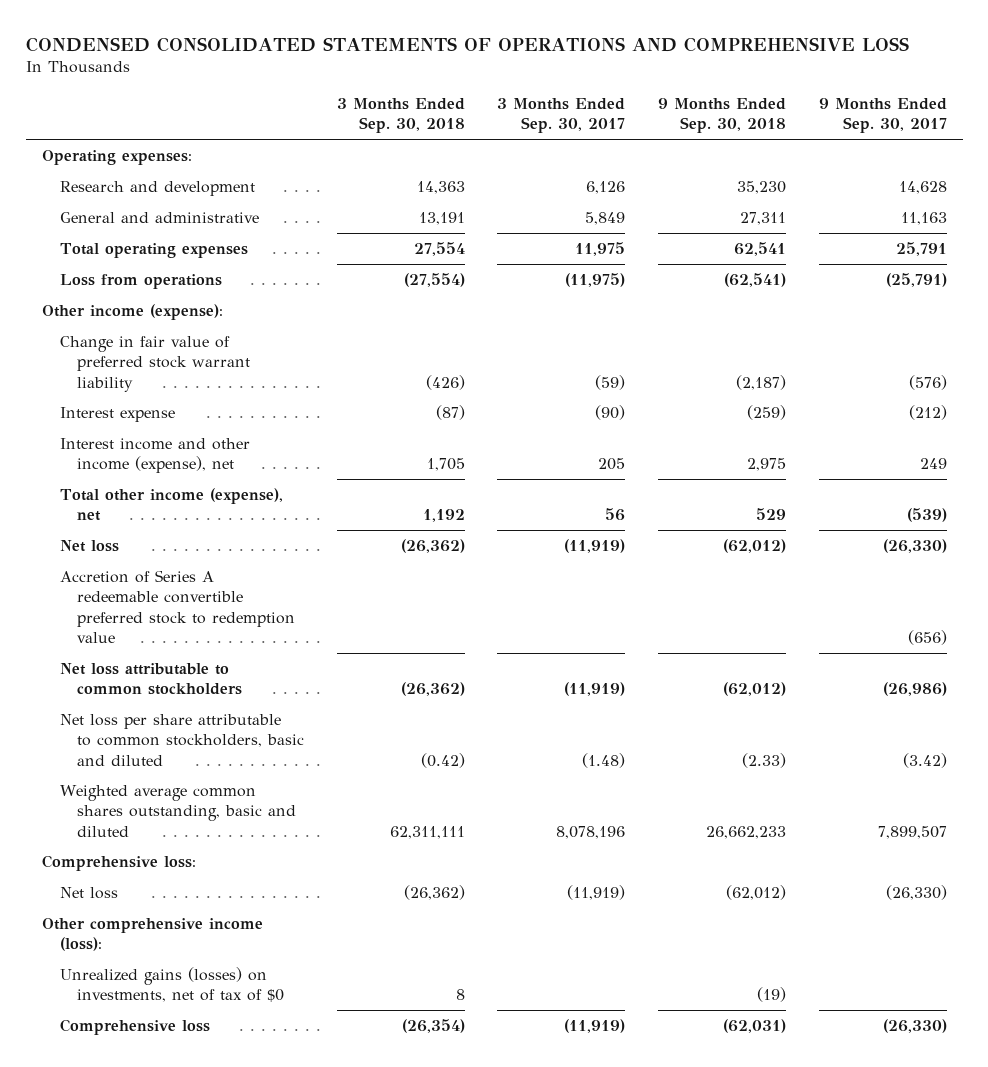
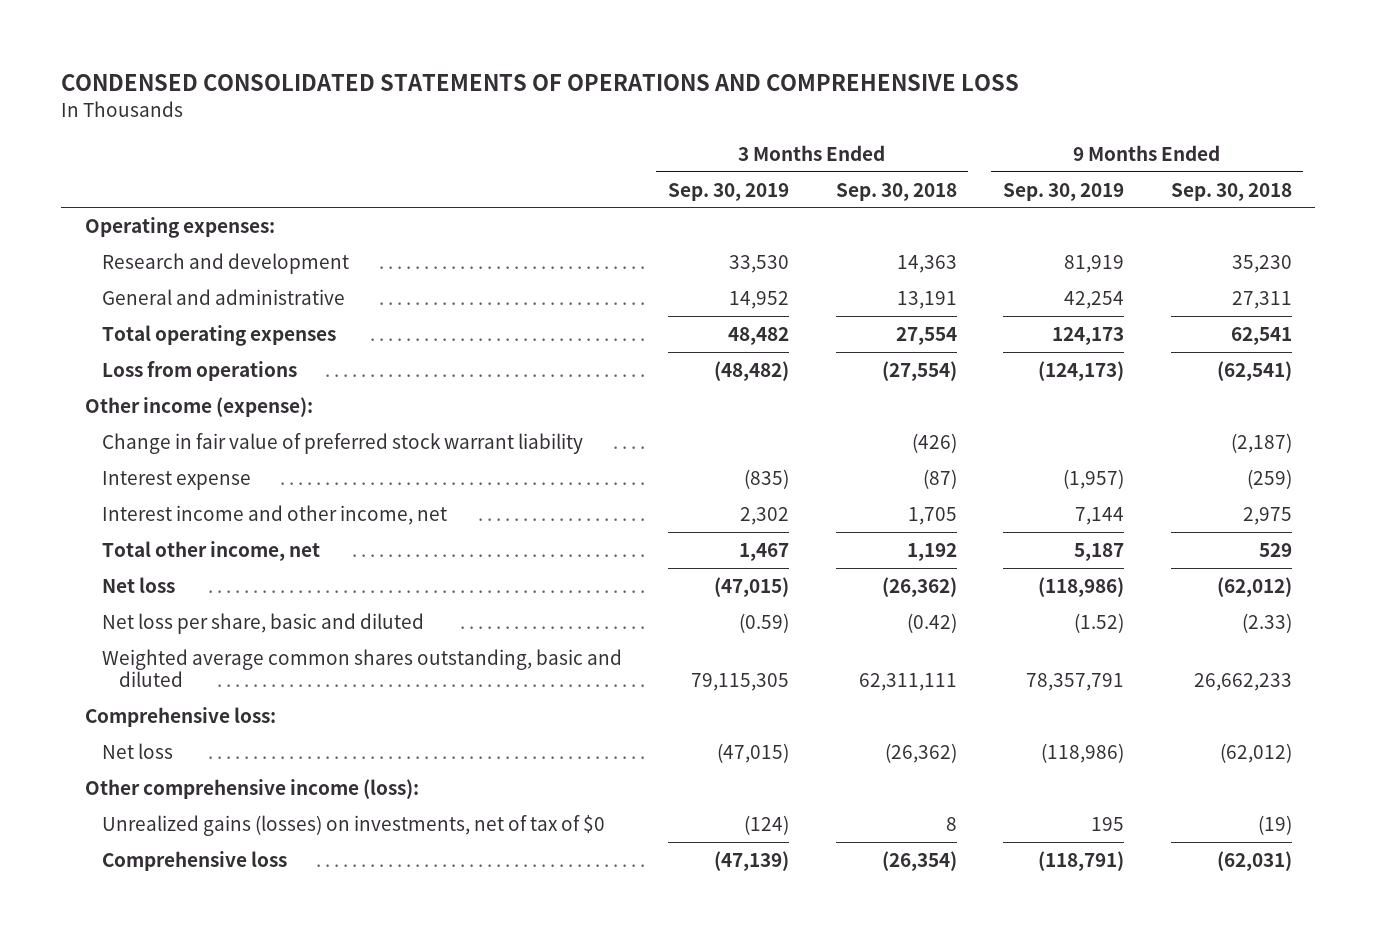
- | 3 Months Ended Sep. 30, 2018 | 3 Months Ended Sep. 30, 2017 | 9 Months Ended Sep. 30, 2018 | 9 Months Ended Sep. 30, 2017
+ | 3 Months Ended Sep. 30, 2019 | 3 Months Ended Sep. 30, 2018 | 9 Months Ended Sep. 30, 2019 | 9 Months Ended Sep. 30, 2018
- Interest income and other income (expense), net | 1,705 | 205 | 2,975 | 249
- Total other income (expense), net | 1,192 | 56 | 529 | (539)
+ Interest income and other income, net | 2,302 | 1,705 | 7,144 | 2,975
+ Total other income, net | 1,467 | 1,192 | 5,187 | 529
- Accretion of Series A redeemable convertible preferred stock to redemption value | | | | (656)
- Net loss attributable to common stockholders | (26,362) | (11,919) | (62,012) | (26,986)
- Net loss per share attributable to common stockholders, basic and diluted | (0.42) | (1.48) | (2.33) | (3.42)
+ Net loss per share, basic and diluted | (0.59) | (0.42) | (1.52) | (2.33)

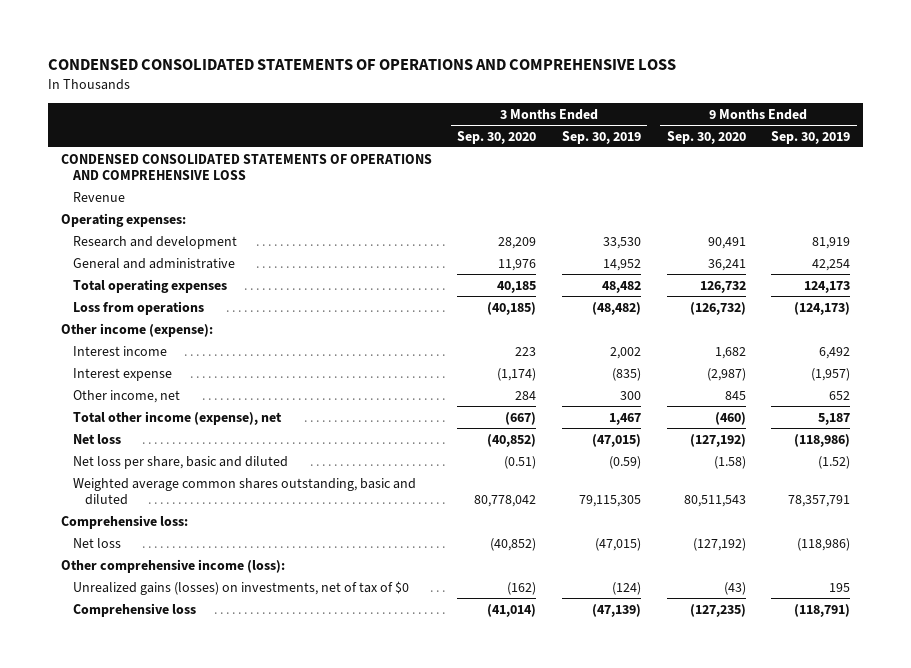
- | 3 Months Ended Sep. 30, 2019 | 3 Months Ended Sep. 30, 2018 | 9 Months Ended Sep. 30, 2019 | 9 Months Ended Sep. 30, 2018
+ | 3 Months Ended Sep. 30, 2020 | 3 Months Ended Sep. 30, 2019 | 9 Months Ended Sep. 30, 2020 | 9 Months Ended Sep. 30, 2019
+ CONDENSED CONSOLIDATED STATEMENTS OF OPERATIONS AND COMPREHENSIVE LOSS
+ Revenue
- Change in fair value of preferred stock warrant liability | | (426) | | (2,187)
+ Interest income | 223 | 2,002 | 1,682 | 6,492
- Interest income and other income, net | 2,302 | 1,705 | 7,144 | 2,975
- Total other income, net | 1,467 | 1,192 | 5,187 | 529
+ Other income, net | 284 | 300 | 845 | 652
+ Total other income (expense), net | (667) | 1,467 | (460) | 5,187

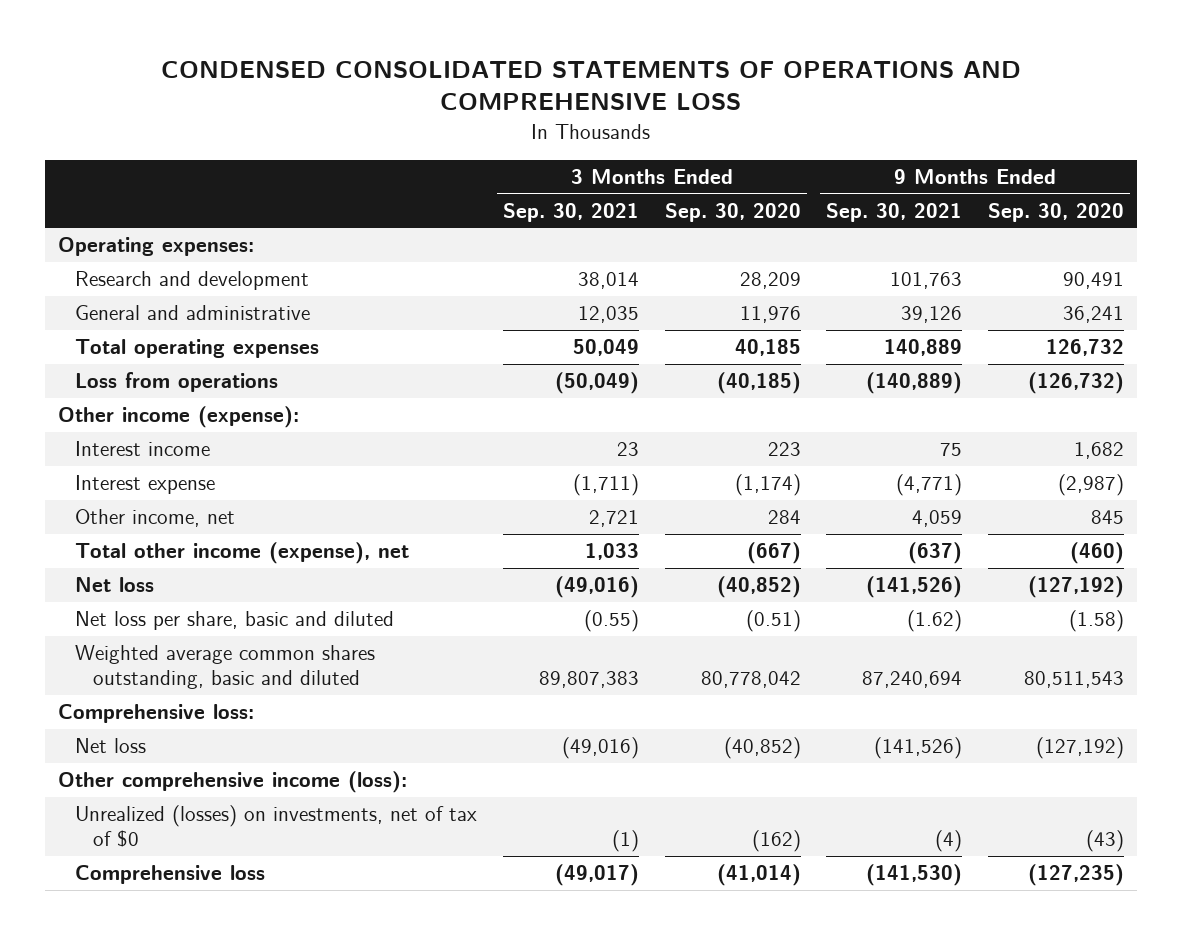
- | 3 Months Ended Sep. 30, 2020 | 3 Months Ended Sep. 30, 2019 | 9 Months Ended Sep. 30, 2020 | 9 Months Ended Sep. 30, 2019
+ | 3 Months Ended Sep. 30, 2021 | 3 Months Ended Sep. 30, 2020 | 9 Months Ended Sep. 30, 2021 | 9 Months Ended Sep. 30, 2020
- CONDENSED CONSOLIDATED STATEMENTS OF OPERATIONS AND COMPREHENSIVE LOSS
- Revenue
- Unrealized gains (losses) on investments, net of tax of $0 | (162) | (124) | (43) | 195
+ Unrealized (losses) on investments, net of tax of $0 | (1) | (162) | (4) | (43)

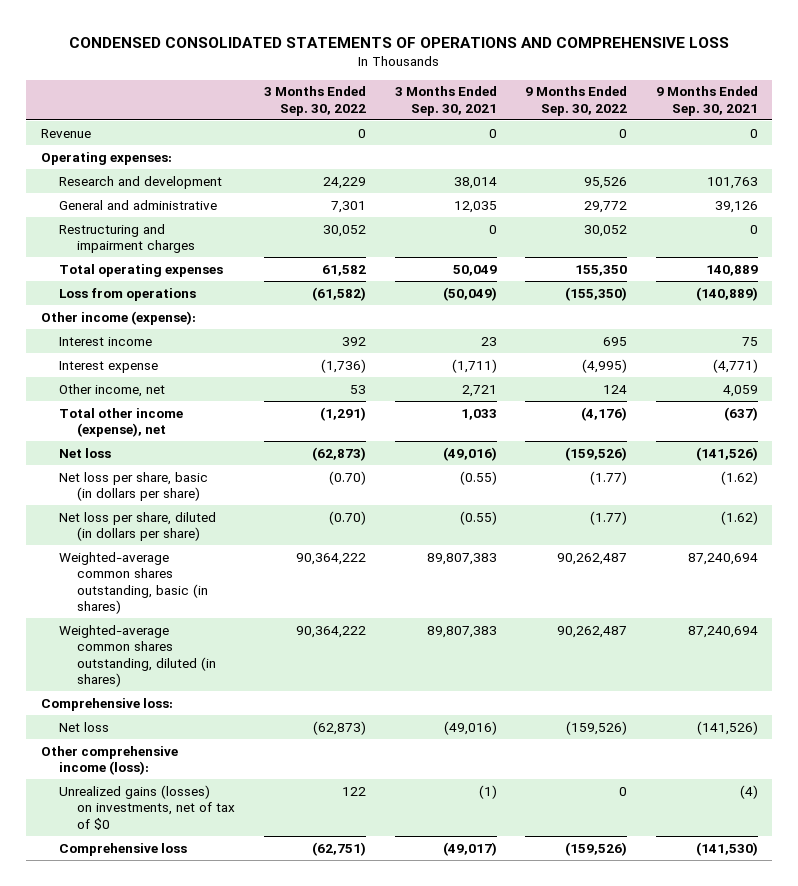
- | 3 Months Ended Sep. 30, 2021 | 3 Months Ended Sep. 30, 2020 | 9 Months Ended Sep. 30, 2021 | 9 Months Ended Sep. 30, 2020
+ | 3 Months Ended Sep. 30, 2022 | 3 Months Ended Sep. 30, 2021 | 9 Months Ended Sep. 30, 2022 | 9 Months Ended Sep. 30, 2021
+ Revenue | 0 | 0 | 0 | 0
+ Restructuring and impairment charges | 30,052 | 0 | 30,052 | 0
- Net loss per share, basic and diluted | (0.55) | (0.51) | (1.62) | (1.58)
- Weighted average common shares outstanding, basic and diluted | 89,807,383 | 80,778,042 | 87,240,694 | 80,511,543
+ Net loss per share, basic (in dollars per share) | (0.70) | (0.55) | (1.77) | (1.62)
+ Net loss per share, diluted (in dollars per share) | (0.70) | (0.55) | (1.77) | (1.62)
+ Weighted-average common shares outstanding, basic (in shares) | 90,364,222 | 89,807,383 | 90,262,487 | 87,240,694
+ Weighted-average common shares outstanding, diluted (in shares) | 90,364,222 | 89,807,383 | 90,262,487 | 87,240,694
- Unrealized (losses) on investments, net of tax of $0 | (1) | (162) | (4) | (43)
+ Unrealized gains (losses) on investments, net of tax of $0 | 122 | (1) | 0 | (4)

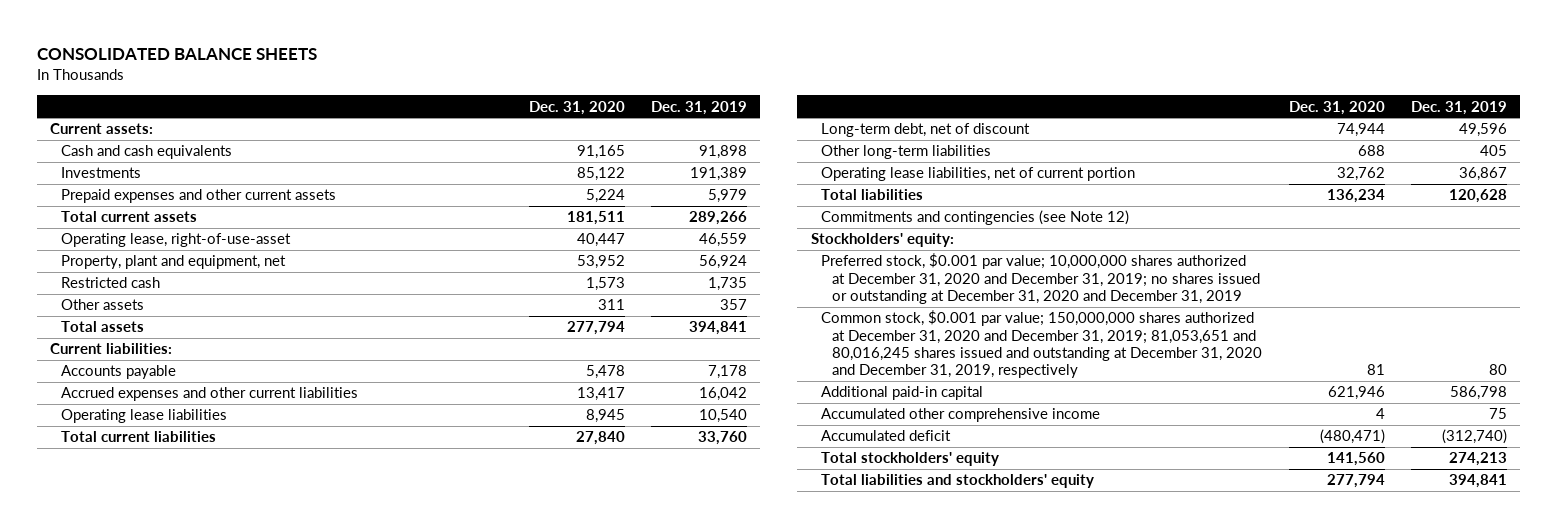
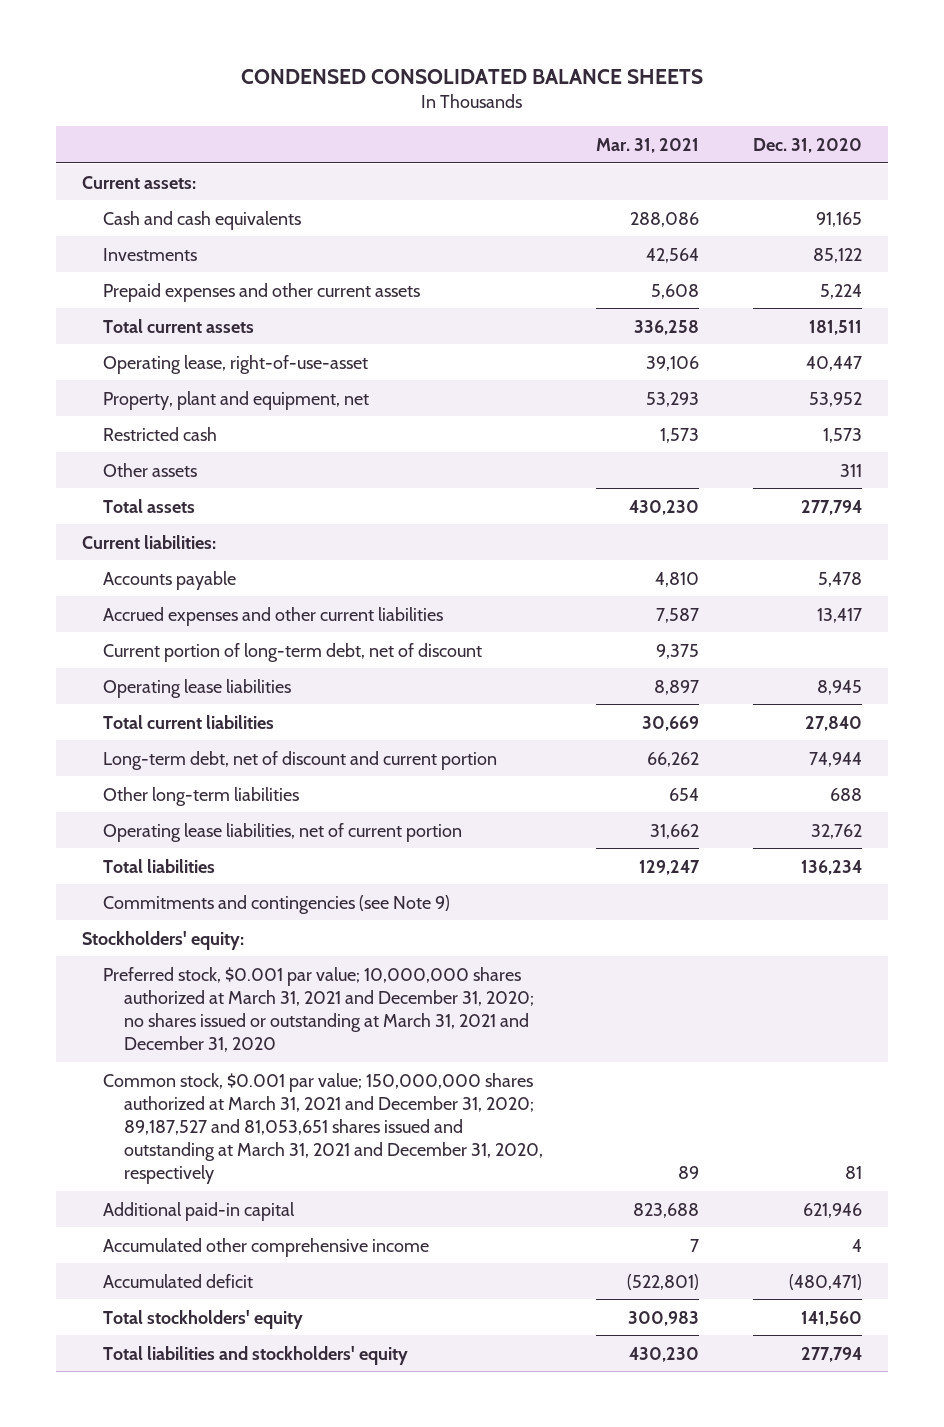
- CONSOLIDATED BALANCE SHEETS
+ CONDENSED CONSOLIDATED BALANCE SHEETS
- | Dec. 31, 2020 | Dec. 31, 2019
+ | Mar. 31, 2021 | Dec. 31, 2020
+ Current portion of long-term debt, net of discount | 9,375 |
- Long-term debt, net of discount | 74,944 | 49,596
+ Long-term debt, net of discount and current portion | 66,262 | 74,944
- Commitments and contingencies (see Note 12)
+ Commitments and contingencies (see Note 9)
- Preferred stock, $0.001 par value; 10,000,000 shares authorized at December 31, 2020 and December 31, 2019; no shares issued or outstanding at December 31, 2020 and December 31, 2019
- Common stock, $0.001 par value; 150,000,000 shares authorized at December 31, 2020 and December 31, 2019; 81,053,651 and 80,016,245 shares issued and outstanding at December 31, 2020 and December 31, 2019, respectively | 81 | 80
+ Preferred stock, $0.001 par value; 10,000,000 shares authorized at March 31, 2021 and December 31, 2020; no shares issued or outstanding at March 31, 2021 and December 31, 2020
+ Common stock, $0.001 par value; 150,000,000 shares authorized at March 31, 2021 and December 31, 2020; 89,187,527 and 81,053,651 shares issued and outstanding at March 31, 2021 and December 31, 2020, respectively | 89 | 81

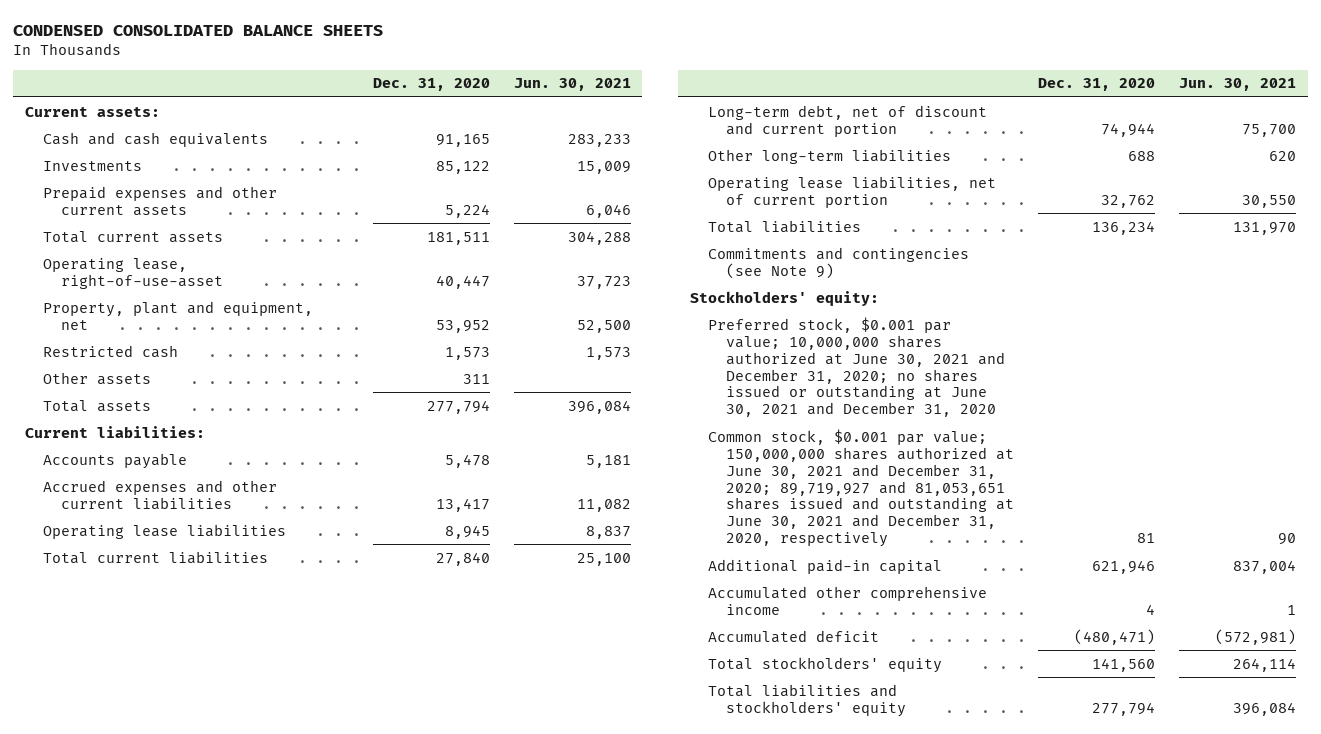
- | Mar. 31, 2021 | Dec. 31, 2020
+ | Dec. 31, 2020 | Jun. 30, 2021
- Current portion of long-term debt, net of discount | 9,375 |
- Preferred stock, $0.001 par value; 10,000,000 shares authorized at March 31, 2021 and December 31, 2020; no shares issued or outstanding at March 31, 2021 and December 31, 2020
- Common stock, $0.001 par value; 150,000,000 shares authorized at March 31, 2021 and December 31, 2020; 89,187,527 and 81,053,651 shares issued and outstanding at March 31, 2021 and December 31, 2020, respectively | 89 | 81
+ Preferred stock, $0.001 par value; 10,000,000 shares authorized at June 30, 2021 and December 31, 2020; no shares issued or outstanding at June 30, 2021 and December 31, 2020
+ Common stock, $0.001 par value; 150,000,000 shares authorized at June 30, 2021 and December 31, 2020; 89,719,927 and 81,053,651 shares issued and outstanding at June 30, 2021 and December 31, 2020, respectively | 81 | 90

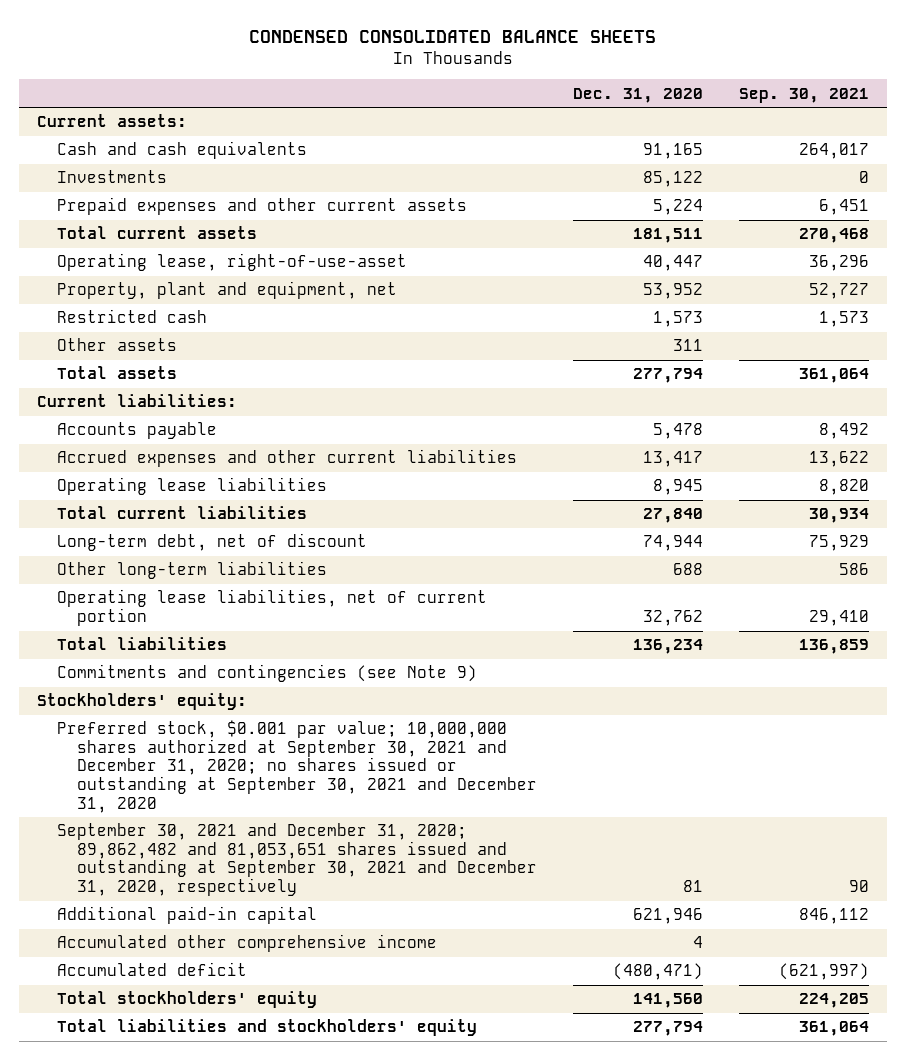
- | Dec. 31, 2020 | Jun. 30, 2021
+ | Dec. 31, 2020 | Sep. 30, 2021
- Long-term debt, net of discount and current portion | 74,944 | 75,700
+ Long-term debt, net of discount | 74,944 | 75,929
- Preferred stock, $0.001 par value; 10,000,000 shares authorized at June 30, 2021 and December 31, 2020; no shares issued or outstanding at June 30, 2021 and December 31, 2020
- Common stock, $0.001 par value; 150,000,000 shares authorized at June 30, 2021 and December 31, 2020; 89,719,927 and 81,053,651 shares issued and outstanding at June 30, 2021 and December 31, 2020, respectively | 81 | 90
+ Preferred stock, $0.001 par value; 10,000,000 shares authorized at September 30, 2021 and December 31, 2020; no shares issued or outstanding at September 30, 2021 and December 31, 2020
+ September 30, 2021 and December 31, 2020; 89,862,482 and 81,053,651 shares issued and outstanding at September 30, 2021 and December 31, 2020, respectively | 81 | 90

